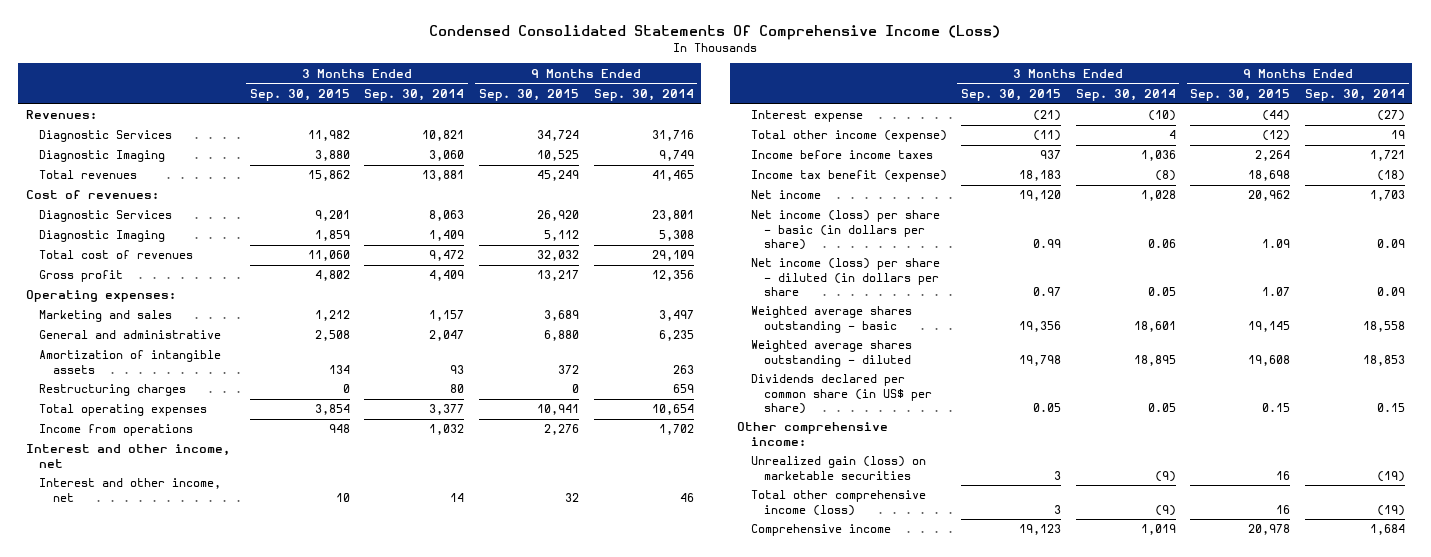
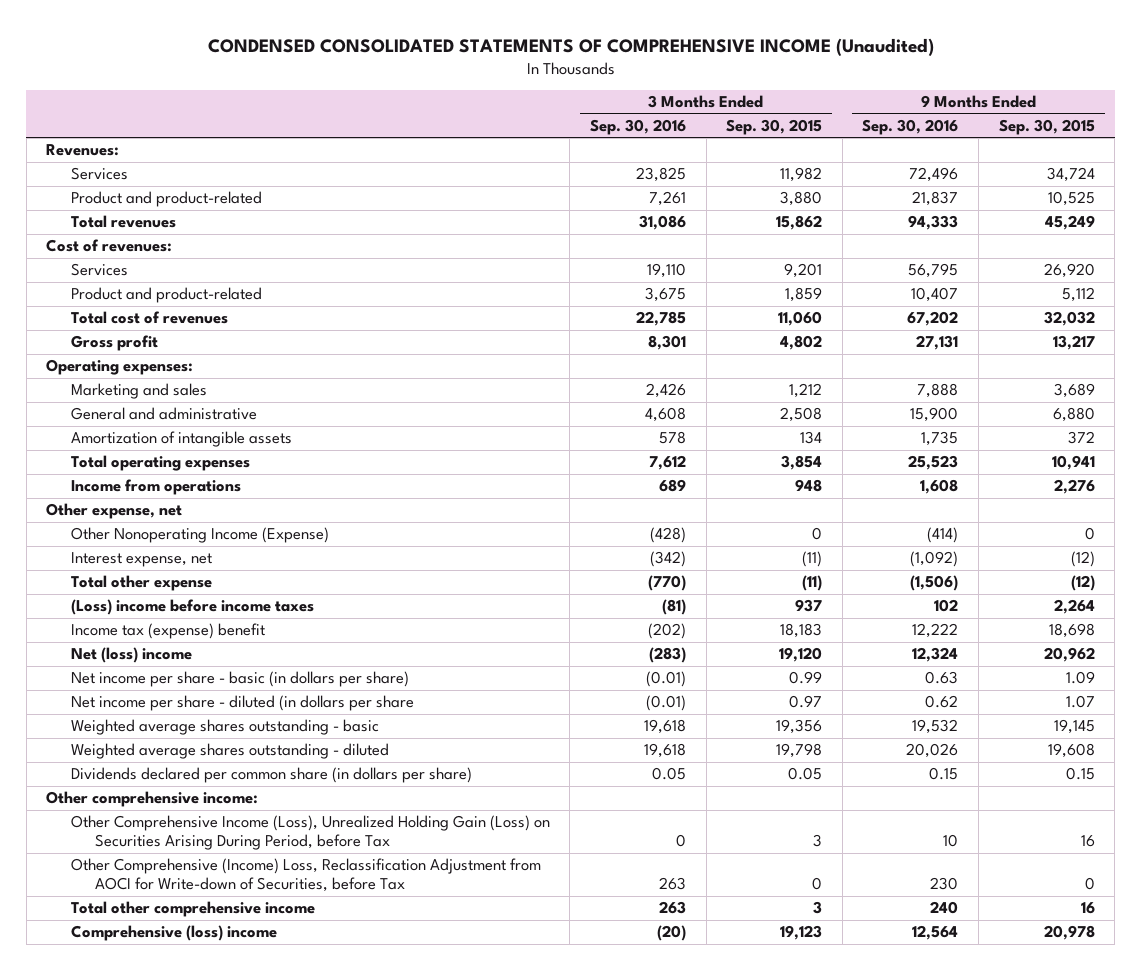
- Condensed Consolidated Statements Of Comprehensive Income (Loss)
+ CONDENSED CONSOLIDATED STATEMENTS OF COMPREHENSIVE INCOME (Unaudited)
- | 3 Months Ended Sep. 30, 2015 | 3 Months Ended Sep. 30, 2014 | 9 Months Ended Sep. 30, 2015 | 9 Months Ended Sep. 30, 2014
+ | 3 Months Ended Sep. 30, 2016 | 3 Months Ended Sep. 30, 2015 | 9 Months Ended Sep. 30, 2016 | 9 Months Ended Sep. 30, 2015
- Diagnostic Services | 11,982 | 10,821 | 34,724 | 31,716
- Diagnostic Imaging | 3,880 | 3,060 | 10,525 | 9,749
+ Services | 23,825 | 11,982 | 72,496 | 34,724
+ Product and product-related | 7,261 | 3,880 | 21,837 | 10,525
- Diagnostic Services | 9,201 | 8,063 | 26,920 | 23,801
- Diagnostic Imaging | 1,859 | 1,409 | 5,112 | 5,308
+ Services | 19,110 | 9,201 | 56,795 | 26,920
+ Product and product-related | 3,675 | 1,859 | 10,407 | 5,112
- Restructuring charges | 0 | 80 | 0 | 659
- Interest and other income, net
- Interest and other income, net | 10 | 14 | 32 | 46
- Interest expense | (21) | (10) | (44) | (27)
- Total other income (expense) | (11) | 4 | (12) | 19
- Income before income taxes | 937 | 1,036 | 2,264 | 1,721
- Income tax benefit (expense) | 18,183 | (8) | 18,698 | (18)
- Net income | 19,120 | 1,028 | 20,962 | 1,703
- Net income (loss) per share - basic (in dollars per share) | 0.99 | 0.06 | 1.09 | 0.09
- Net income (loss) per share - diluted (in dollars per share | 0.97 | 0.05 | 1.07 | 0.09
+ Other expense, net
+ Other Nonoperating Income (Expense) | (428) | 0 | (414) | 0
+ Interest expense, net | (342) | (11) | (1,092) | (12)
+ Total other expense | (770) | (11) | (1,506) | (12)
+ (Loss) income before income taxes | (81) | 937 | 102 | 2,264
+ Income tax (expense) benefit | (202) | 18,183 | 12,222 | 18,698
+ Net (loss) income | (283) | 19,120 | 12,324 | 20,962
+ Net income per share - basic (in dollars per share) | (0.01) | 0.99 | 0.63 | 1.09
+ Net income per share - diluted (in dollars per share | (0.01) | 0.97 | 0.62 | 1.07
- Dividends declared per common share (in US$ per share) | 0.05 | 0.05 | 0.15 | 0.15
+ Dividends declared per common share (in dollars per share) | 0.05 | 0.05 | 0.15 | 0.15
- Unrealized gain (loss) on marketable securities | 3 | (9) | 16 | (19)
- Total other comprehensive income (loss) | 3 | (9) | 16 | (19)
- Comprehensive income | 19,123 | 1,019 | 20,978 | 1,684
+ Other Comprehensive Income (Loss), Unrealized Holding Gain (Loss) on Securities Arising During Period, before Tax | 0 | 3 | 10 | 16
+ Other Comprehensive (Income) Loss, Reclassification Adjustment from AOCI for Write-down of Securities, before Tax | 263 | 0 | 230 | 0
+ Total other comprehensive income | 263 | 3 | 240 | 16
+ Comprehensive (loss) income | (20) | 19,123 | 12,564 | 20,978

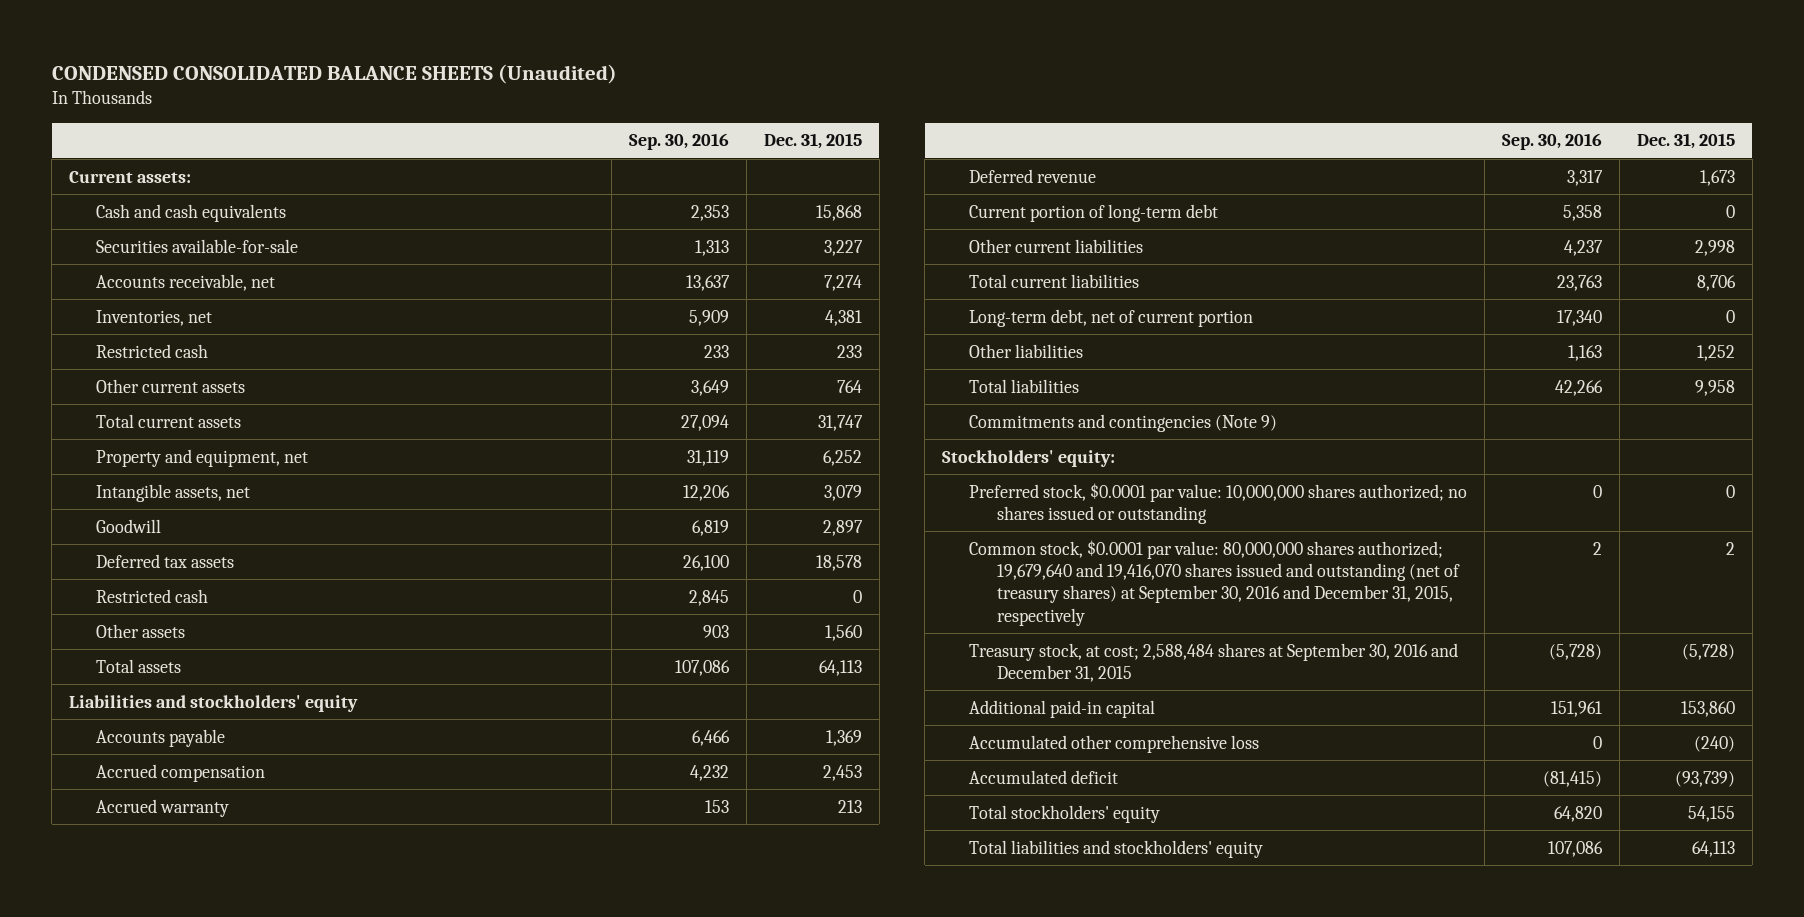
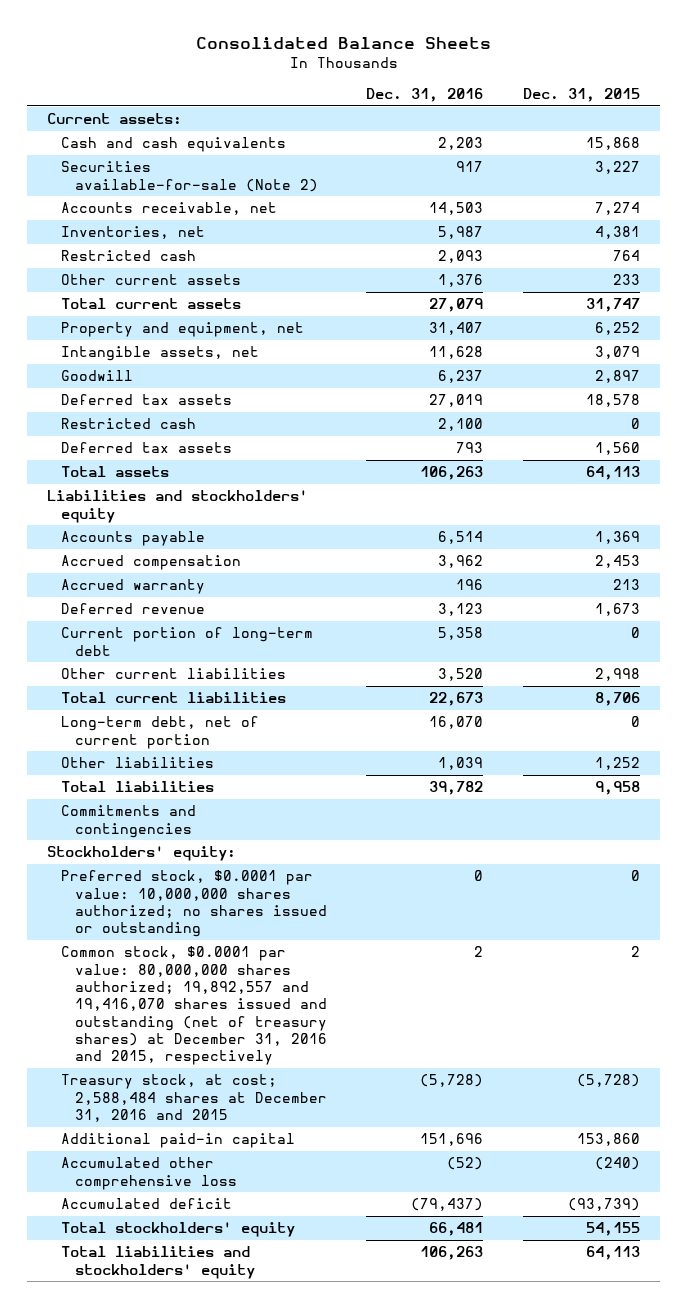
- CONDENSED CONSOLIDATED BALANCE SHEETS (Unaudited)
+ Consolidated Balance Sheets
- | Sep. 30, 2016 | Dec. 31, 2015
+ | Dec. 31, 2016 | Dec. 31, 2015
- Securities available-for-sale | 1,313 | 3,227
+ Securities available-for-sale (Note 2) | 917 | 3,227
- Restricted cash | 233 | 233
- Other current assets | 3,649 | 764
+ Restricted cash | 2,093 | 764
+ Other current assets | 1,376 | 233
- Other assets | 903 | 1,560
+ Deferred tax assets | 793 | 1,560
- Commitments and contingencies (Note 9)
+ Commitments and contingencies
- Common stock, $0.0001 par value: 80,000,000 shares authorized; 19,679,640 and 19,416,070 shares issued and outstanding (net of treasury shares) at September 30, 2016 and December 31, 2015, respectively | 2 | 2
- Treasury stock, at cost; 2,588,484 shares at September 30, 2016 and December 31, 2015 | (5,728) | (5,728)
+ Common stock, $0.0001 par value: 80,000,000 shares authorized; 19,892,557 and 19,416,070 shares issued and outstanding (net of treasury shares) at December 31, 2016 and 2015, respectively | 2 | 2
+ Treasury stock, at cost; 2,588,484 shares at December 31, 2016 and 2015 | (5,728) | (5,728)

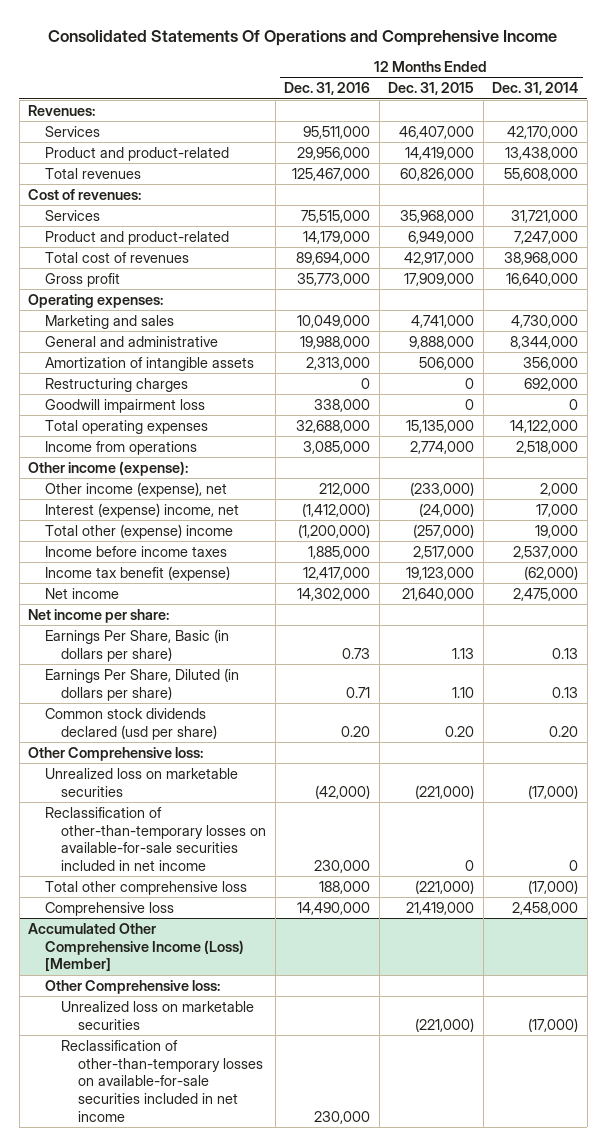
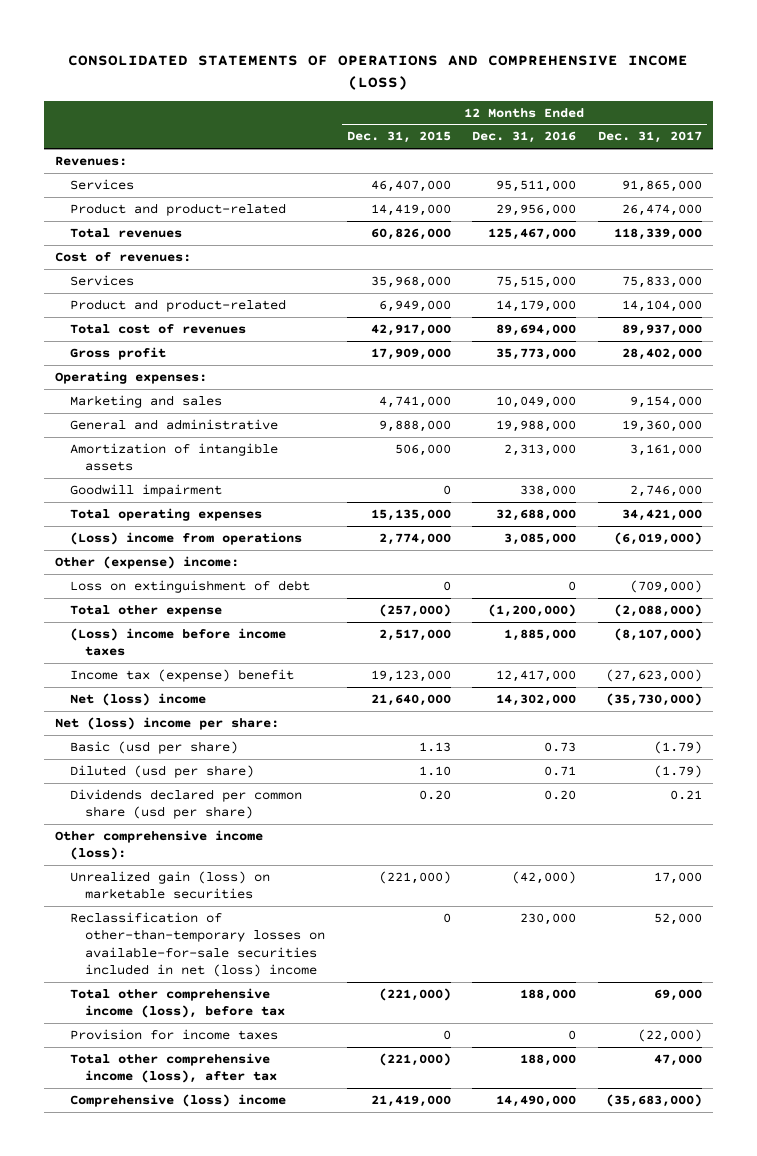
- Consolidated Statements Of Operations and Comprehensive Income
+ CONSOLIDATED STATEMENTS OF OPERATIONS AND COMPREHENSIVE INCOME (LOSS)
- | 12 Months Ended Dec. 31, 2016 | 12 Months Ended Dec. 31, 2015 | 12 Months Ended Dec. 31, 2014
+ | 12 Months Ended Dec. 31, 2015 | 12 Months Ended Dec. 31, 2016 | 12 Months Ended Dec. 31, 2017
- Restructuring charges | 0 | 0 | 692,000
- Goodwill impairment loss | 338,000 | 0 | 0
+ Goodwill impairment | 0 | 338,000 | 2,746,000
- Income from operations | 3,085,000 | 2,774,000 | 2,518,000
- Other income (expense):
- Other income (expense), net | 212,000 | (233,000) | 2,000
- Interest (expense) income, net | (1,412,000) | (24,000) | 17,000
- Total other (expense) income | (1,200,000) | (257,000) | 19,000
- Income before income taxes | 1,885,000 | 2,517,000 | 2,537,000
- Income tax benefit (expense) | 12,417,000 | 19,123,000 | (62,000)
- Net income | 14,302,000 | 21,640,000 | 2,475,000
- Net income per share:
- Earnings Per Share, Basic (in dollars per share) | 0.73 | 1.13 | 0.13
- Earnings Per Share, Diluted (in dollars per share) | 0.71 | 1.10 | 0.13
- Common stock dividends declared (usd per share) | 0.20 | 0.20 | 0.20
- Other Comprehensive loss:
- Unrealized loss on marketable securities | (42,000) | (221,000) | (17,000)
- Reclassification of other-than-temporary losses on available-for-sale securities included in net income | 230,000 | 0 | 0
- Total other comprehensive loss | 188,000 | (221,000) | (17,000)
- Comprehensive loss | 14,490,000 | 21,419,000 | 2,458,000
- Accumulated Other Comprehensive Income (Loss) [Member]
- Other Comprehensive loss:
- Unrealized loss on marketable securities | | (221,000) | (17,000)
- Reclassification of other-than-temporary losses on available-for-sale securities included in net income | 230,000 | |
+ (Loss) income from operations | 2,774,000 | 3,085,000 | (6,019,000)
+ Other (expense) income:
+ Loss on extinguishment of debt | 0 | 0 | (709,000)
+ Total other expense | (257,000) | (1,200,000) | (2,088,000)
+ (Loss) income before income taxes | 2,517,000 | 1,885,000 | (8,107,000)
+ Income tax (expense) benefit | 19,123,000 | 12,417,000 | (27,623,000)
+ Net (loss) income | 21,640,000 | 14,302,000 | (35,730,000)
+ Net (loss) income per share:
+ Basic (usd per share) | 1.13 | 0.73 | (1.79)
+ Diluted (usd per share) | 1.10 | 0.71 | (1.79)
+ Dividends declared per common share (usd per share) | 0.20 | 0.20 | 0.21
+ Other comprehensive income (loss):
+ Unrealized gain (loss) on marketable securities | (221,000) | (42,000) | 17,000
+ Reclassification of other-than-temporary losses on available-for-sale securities included in net (loss) income | 0 | 230,000 | 52,000
+ Total other comprehensive income (loss), before tax | (221,000) | 188,000 | 69,000
+ Provision for income taxes | 0 | 0 | (22,000)
+ Total other comprehensive income (loss), after tax | (221,000) | 188,000 | 47,000
+ Comprehensive (loss) income | 21,419,000 | 14,490,000 | (35,683,000)

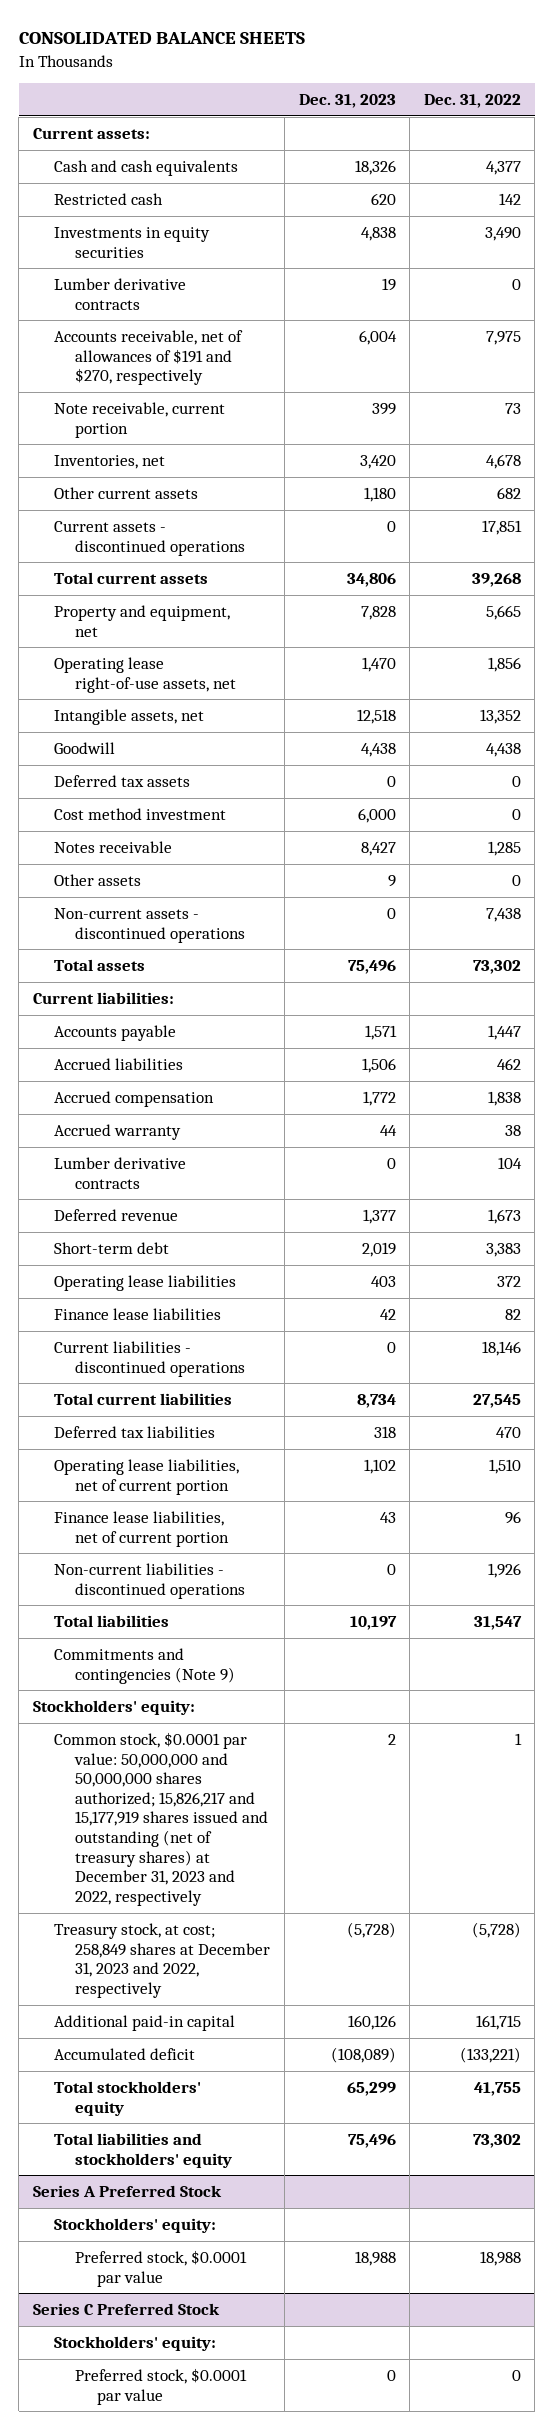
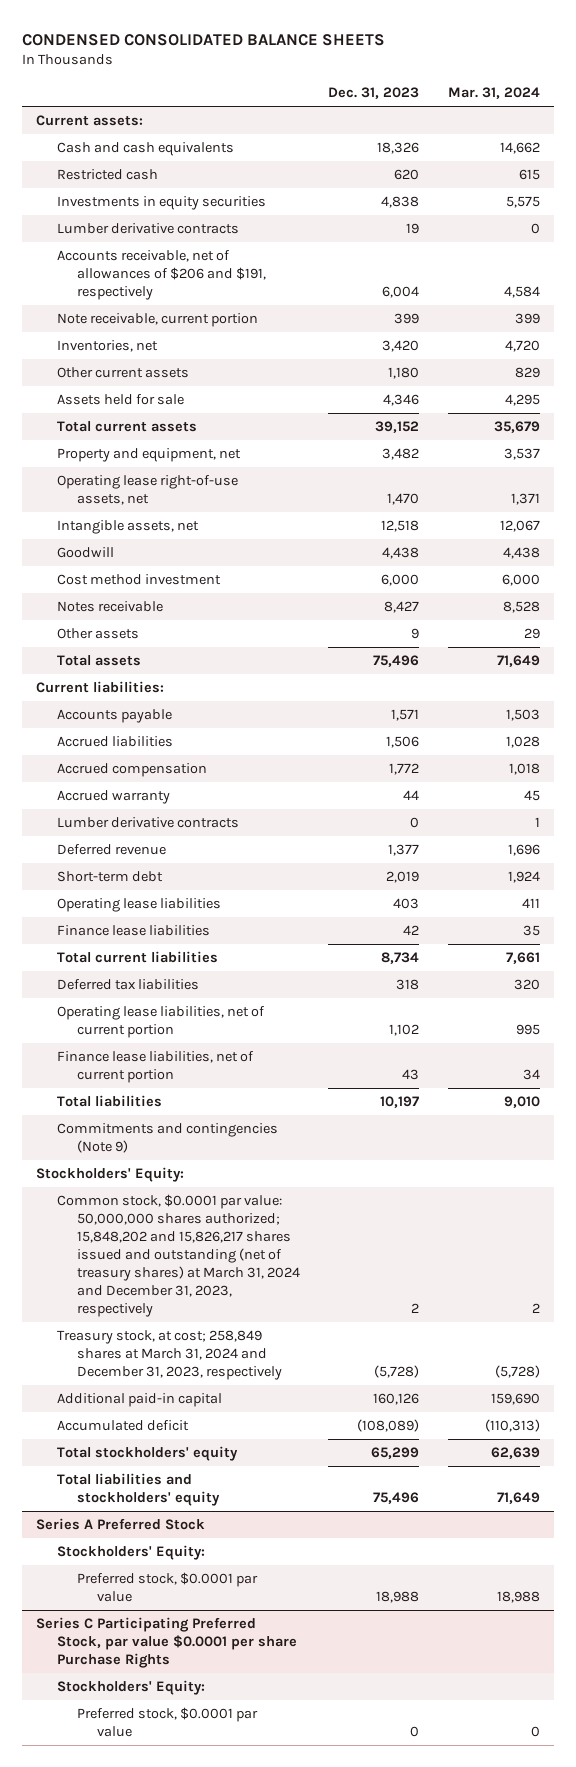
- CONSOLIDATED BALANCE SHEETS
+ CONDENSED CONSOLIDATED BALANCE SHEETS
- | Dec. 31, 2023 | Dec. 31, 2022
+ | Dec. 31, 2023 | Mar. 31, 2024
- Accounts receivable, net of allowances of $191 and $270, respectively | 6,004 | 7,975
+ Accounts receivable, net of allowances of $206 and $191, respectively | 6,004 | 4,584
- Current assets - discontinued operations | 0 | 17,851
- Total current assets | 34,806 | 39,268
- Property and equipment, net | 7,828 | 5,665
+ Assets held for sale | 4,346 | 4,295
+ Total current assets | 39,152 | 35,679
+ Property and equipment, net | 3,482 | 3,537
- Deferred tax assets | 0 | 0
- Non-current assets - discontinued operations | 0 | 7,438
- Current liabilities - discontinued operations | 0 | 18,146
- Non-current liabilities - discontinued operations | 0 | 1,926
- Stockholders' equity:
- Common stock, $0.0001 par value: 50,000,000 and 50,000,000 shares authorized; 15,826,217 and 15,177,919 shares issued and outstanding (net of treasury shares) at December 31, 2023 and 2022, respectively | 2 | 1
- Treasury stock, at cost; 258,849 shares at December 31, 2023 and 2022, respectively | (5,728) | (5,728)
+ Stockholders' Equity:
+ Common stock, $0.0001 par value: 50,000,000 shares authorized; 15,848,202 and 15,826,217 shares issued and outstanding (net of treasury shares) at March 31, 2024 and December 31, 2023, respectively | 2 | 2
+ Treasury stock, at cost; 258,849 shares at March 31, 2024 and December 31, 2023, respectively | (5,728) | (5,728)
@ Series A Preferred Stock
- Stockholders' equity:
+ Stockholders' Equity:
- Series C Preferred Stock
- Stockholders' equity:
+ Series C Participating Preferred Stock, par value $0.0001 per share Purchase Rights
+ Stockholders' Equity:

